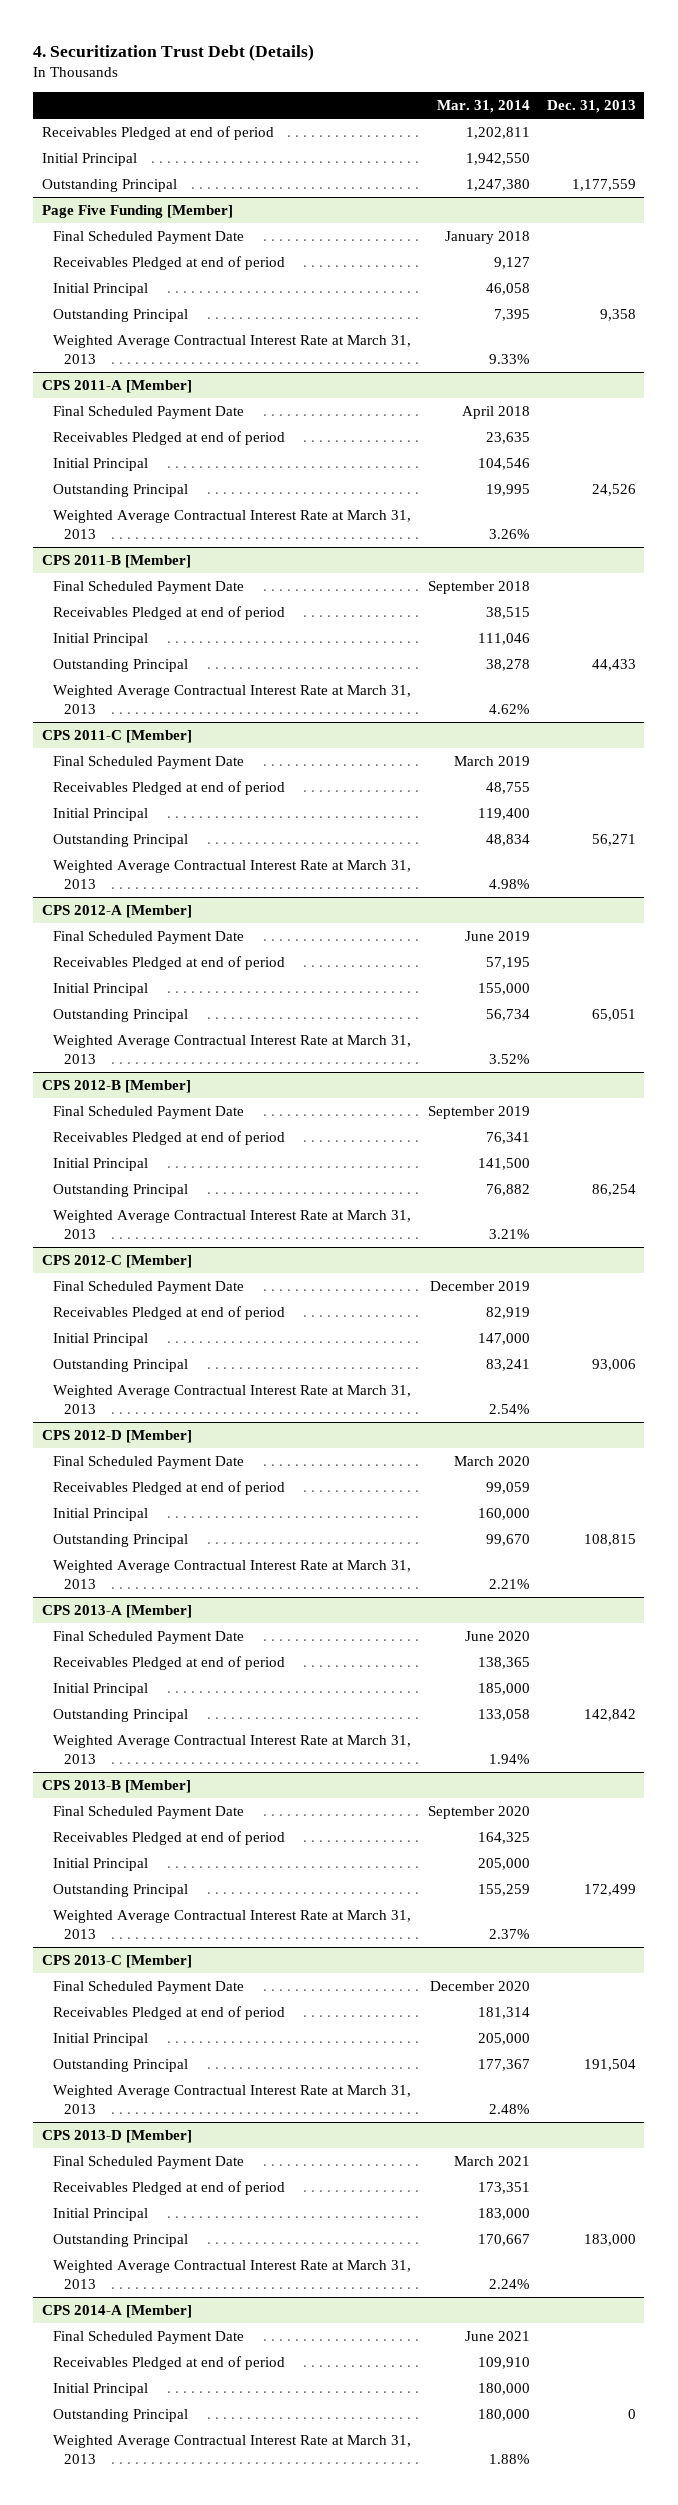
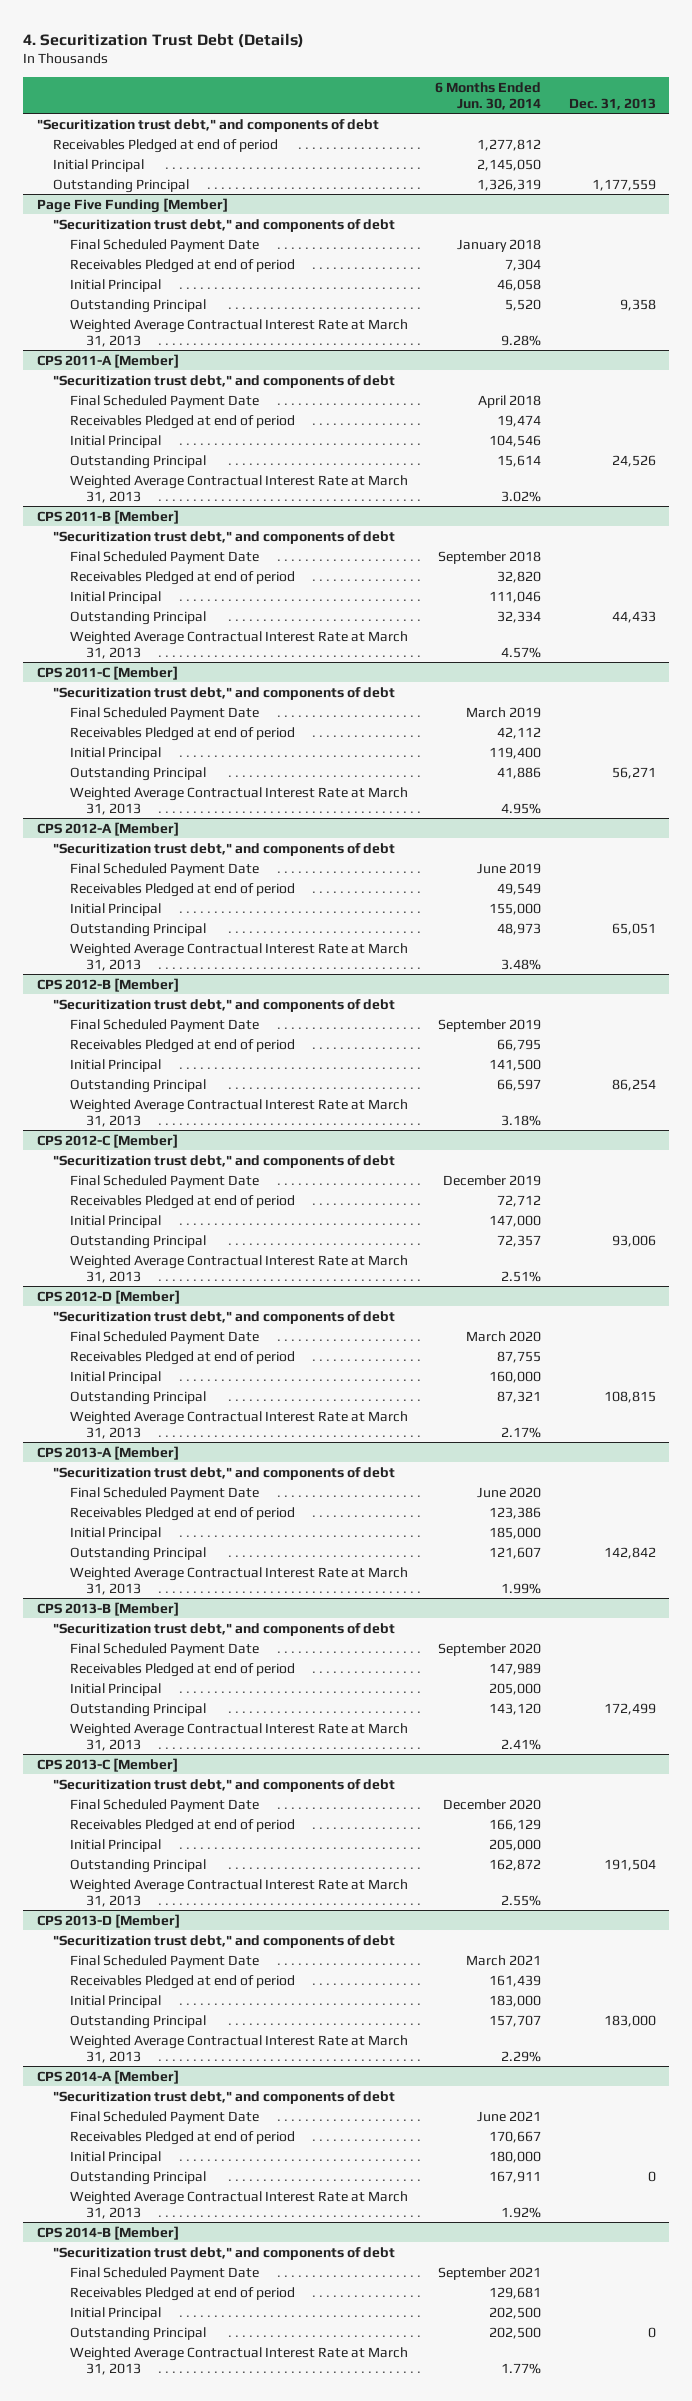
- | Mar. 31, 2014 | Dec. 31, 2013
+ | 6 Months Ended Jun. 30, 2014 | Dec. 31, 2013
+ "Securitization trust debt," and components of debt
@ Page Five Funding [Member]
+ "Securitization trust debt," and components of debt
@ CPS 2011-A [Member]
+ "Securitization trust debt," and components of debt
@ CPS 2011-B [Member]
+ "Securitization trust debt," and components of debt
@ CPS 2011-C [Member]
+ "Securitization trust debt," and components of debt
@ CPS 2012-A [Member]
+ "Securitization trust debt," and components of debt
@ CPS 2012-B [Member]
+ "Securitization trust debt," and components of debt
@ CPS 2012-C [Member]
+ "Securitization trust debt," and components of debt
@ CPS 2012-D [Member]
+ "Securitization trust debt," and components of debt
@ CPS 2013-A [Member]
+ "Securitization trust debt," and components of debt
@ CPS 2013-B [Member]
+ "Securitization trust debt," and components of debt
@ CPS 2013-C [Member]
+ "Securitization trust debt," and components of debt
@ CPS 2013-D [Member]
+ "Securitization trust debt," and components of debt
@ CPS 2014-A [Member]
+ "Securitization trust debt," and components of debt
+ CPS 2014-B [Member]
+ "Securitization trust debt," and components of debt
+ Final Scheduled Payment Date | September 2021 |
+ Receivables Pledged at end of period | 129,681 |
+ Initial Principal | 202,500 |
+ Outstanding Principal | 202,500 | 0
+ Weighted Average Contractual Interest Rate at March 31, 2013 | 1.77% |

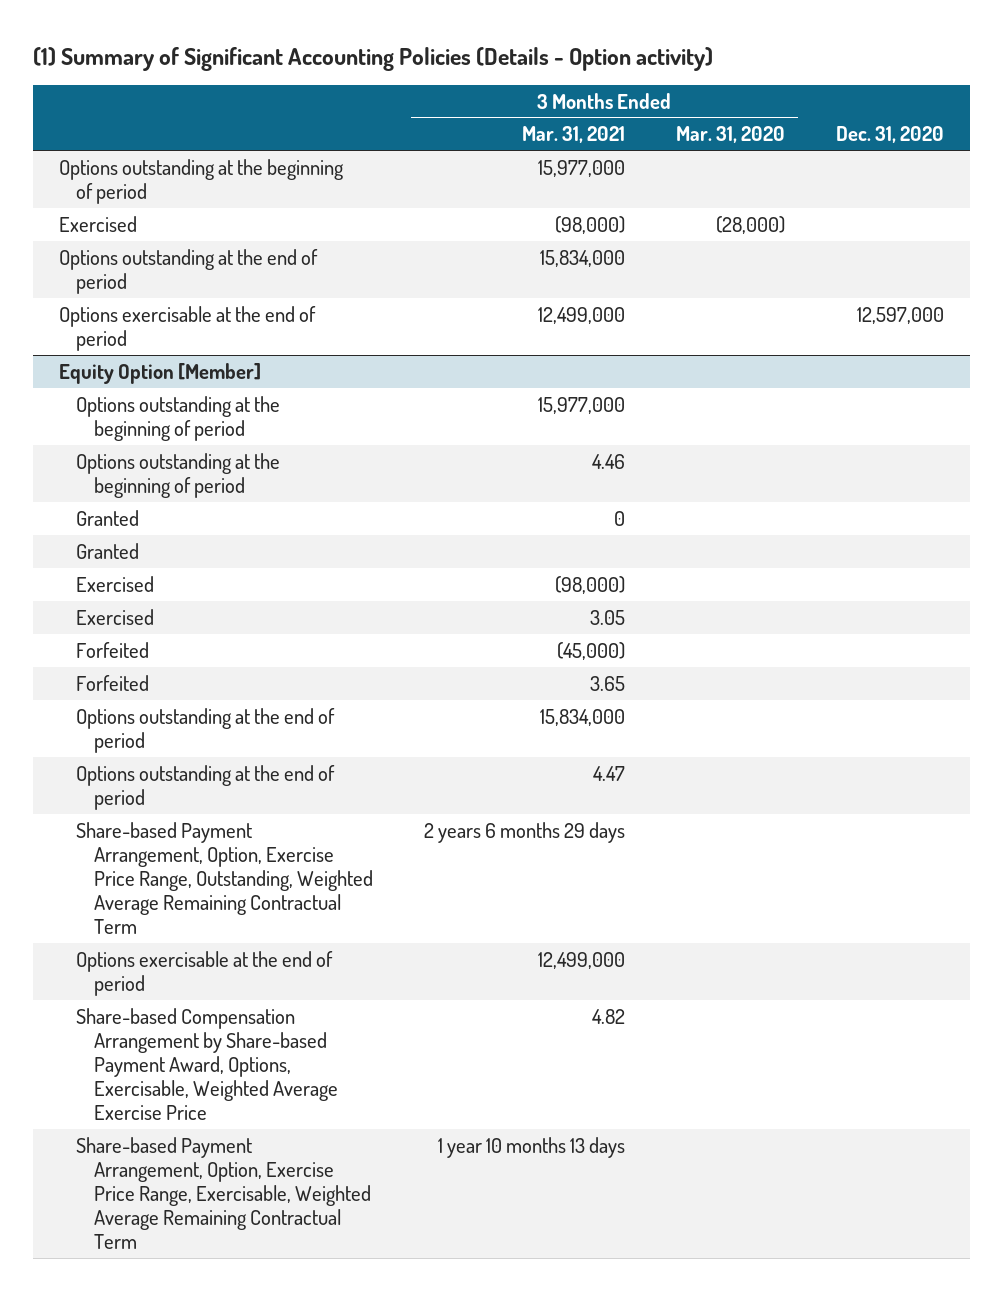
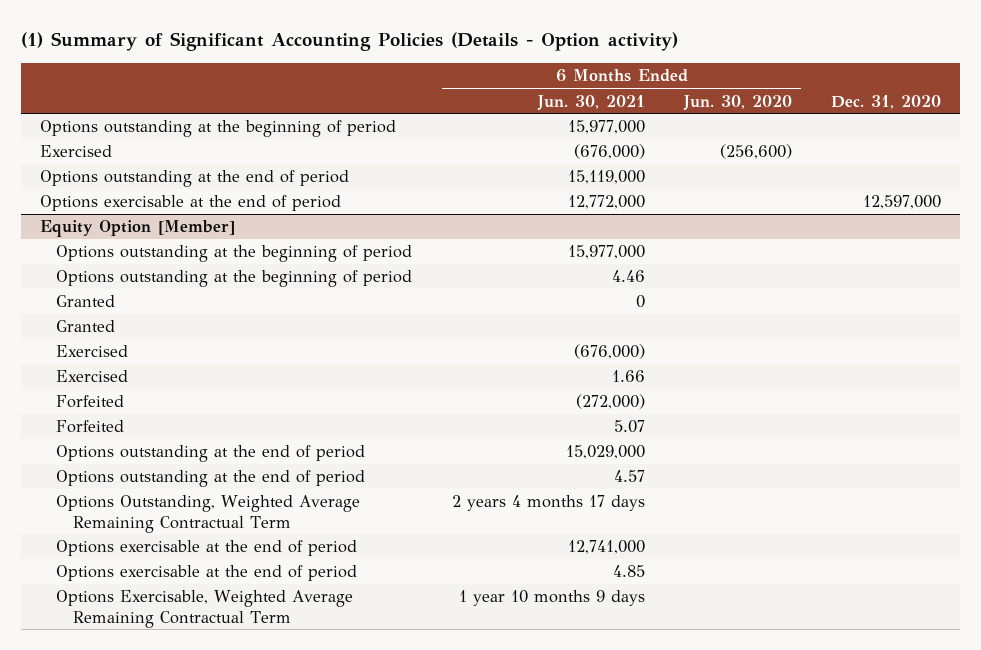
- | 3 Months Ended Mar. 31, 2021 | 3 Months Ended Mar. 31, 2020 | Dec. 31, 2020
+ | 6 Months Ended Jun. 30, 2021 | 6 Months Ended Jun. 30, 2020 | Dec. 31, 2020
@ Equity Option [Member]
- Share-based Payment Arrangement, Option, Exercise Price Range, Outstanding, Weighted Average Remaining Contractual Term | 2 years 6 months 29 days | |
+ Options Outstanding, Weighted Average Remaining Contractual Term | 2 years 4 months 17 days | |
- Share-based Compensation Arrangement by Share-based Payment Award, Options, Exercisable, Weighted Average Exercise Price | 4.82 | |
- Share-based Payment Arrangement, Option, Exercise Price Range, Exercisable, Weighted Average Remaining Contractual Term | 1 year 10 months 13 days | |
+ Options exercisable at the end of period | 4.85 | |
+ Options Exercisable, Weighted Average Remaining Contractual Term | 1 year 10 months 9 days | |

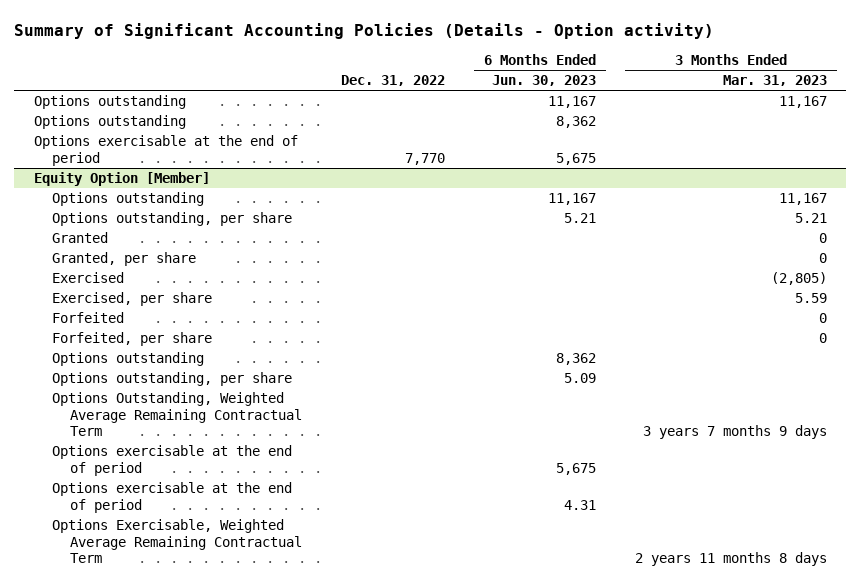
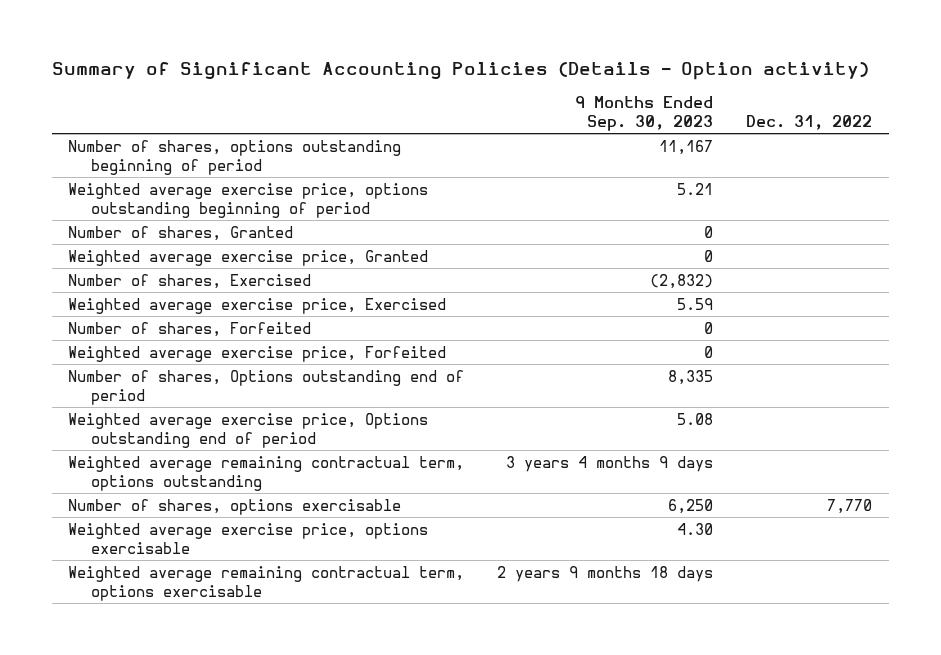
- | Dec. 31, 2022 | 6 Months Ended Jun. 30, 2023 | 3 Months Ended Mar. 31, 2023
+ | 9 Months Ended Sep. 30, 2023 | Dec. 31, 2022
- Options outstanding | | 11,167 | 11,167
- Options outstanding | | 8,362 |
- Options exercisable at the end of period | 7,770 | 5,675 |
- Equity Option [Member]
- Options outstanding | | 11,167 | 11,167
- Options outstanding, per share | | 5.21 | 5.21
- Granted | | | 0
- Granted, per share | | | 0
- Exercised | | | (2,805)
- Exercised, per share | | | 5.59
- Forfeited | | | 0
- Forfeited, per share | | | 0
- Options outstanding | | 8,362 |
- Options outstanding, per share | | 5.09 |
- Options Outstanding, Weighted Average Remaining Contractual Term | | | 3 years 7 months 9 days
- Options exercisable at the end of period | | 5,675 |
- Options exercisable at the end of period | | 4.31 |
- Options Exercisable, Weighted Average Remaining Contractual Term | | | 2 years 11 months 8 days
+ Number of shares, options outstanding beginning of period | 11,167 |
+ Weighted average exercise price, options outstanding beginning of period | 5.21 |
+ Number of shares, Granted | 0 |
+ Weighted average exercise price, Granted | 0 |
+ Number of shares, Exercised | (2,832) |
+ Weighted average exercise price, Exercised | 5.59 |
+ Number of shares, Forfeited | 0 |
+ Weighted average exercise price, Forfeited | 0 |
+ Number of shares, Options outstanding end of period | 8,335 |
+ Weighted average exercise price, Options outstanding end of period | 5.08 |
+ Weighted average remaining contractual term, options outstanding | 3 years 4 months 9 days |
+ Number of shares, options exercisable | 6,250 | 7,770
+ Weighted average exercise price, options exercisable | 4.30 |
+ Weighted average remaining contractual term, options exercisable | 2 years 9 months 18 days |

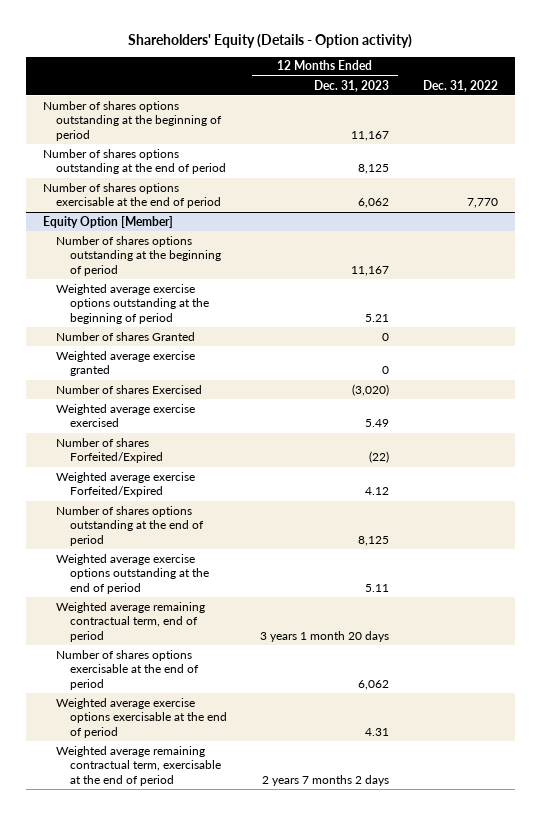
- Summary of Significant Accounting Policies (Details - Option activity)
+ Shareholders' Equity (Details - Option activity)
- | 9 Months Ended Sep. 30, 2023 | Dec. 31, 2022
+ | 12 Months Ended Dec. 31, 2023 | Dec. 31, 2022
- Number of shares, options outstanding beginning of period | 11,167 |
- Weighted average exercise price, options outstanding beginning of period | 5.21 |
- Number of shares, Granted | 0 |
- Weighted average exercise price, Granted | 0 |
- Number of shares, Exercised | (2,832) |
- Weighted average exercise price, Exercised | 5.59 |
- Number of shares, Forfeited | 0 |
- Weighted average exercise price, Forfeited | 0 |
- Number of shares, Options outstanding end of period | 8,335 |
- Weighted average exercise price, Options outstanding end of period | 5.08 |
- Weighted average remaining contractual term, options outstanding | 3 years 4 months 9 days |
- Number of shares, options exercisable | 6,250 | 7,770
- Weighted average exercise price, options exercisable | 4.30 |
- Weighted average remaining contractual term, options exercisable | 2 years 9 months 18 days |
+ Number of shares options outstanding at the beginning of period | 11,167 |
+ Number of shares options outstanding at the end of period | 8,125 |
+ Number of shares options exercisable at the end of period | 6,062 | 7,770
+ Equity Option [Member]
+ Number of shares options outstanding at the beginning of period | 11,167 |
+ Weighted average exercise options outstanding at the beginning of period | 5.21 |
+ Number of shares Granted | 0 |
+ Weighted average exercise granted | 0 |
+ Number of shares Exercised | (3,020) |
+ Weighted average exercise exercised | 5.49 |
+ Number of shares Forfeited/Expired | (22) |
+ Weighted average exercise Forfeited/Expired | 4.12 |
+ Number of shares options outstanding at the end of period | 8,125 |
+ Weighted average exercise options outstanding at the end of period | 5.11 |
+ Weighted average remaining contractual term, end of period | 3 years 1 month 20 days |
+ Number of shares options exercisable at the end of period | 6,062 |
+ Weighted average exercise options exercisable at the end of period | 4.31 |
+ Weighted average remaining contractual term, exercisable at the end of period | 2 years 7 months 2 days |

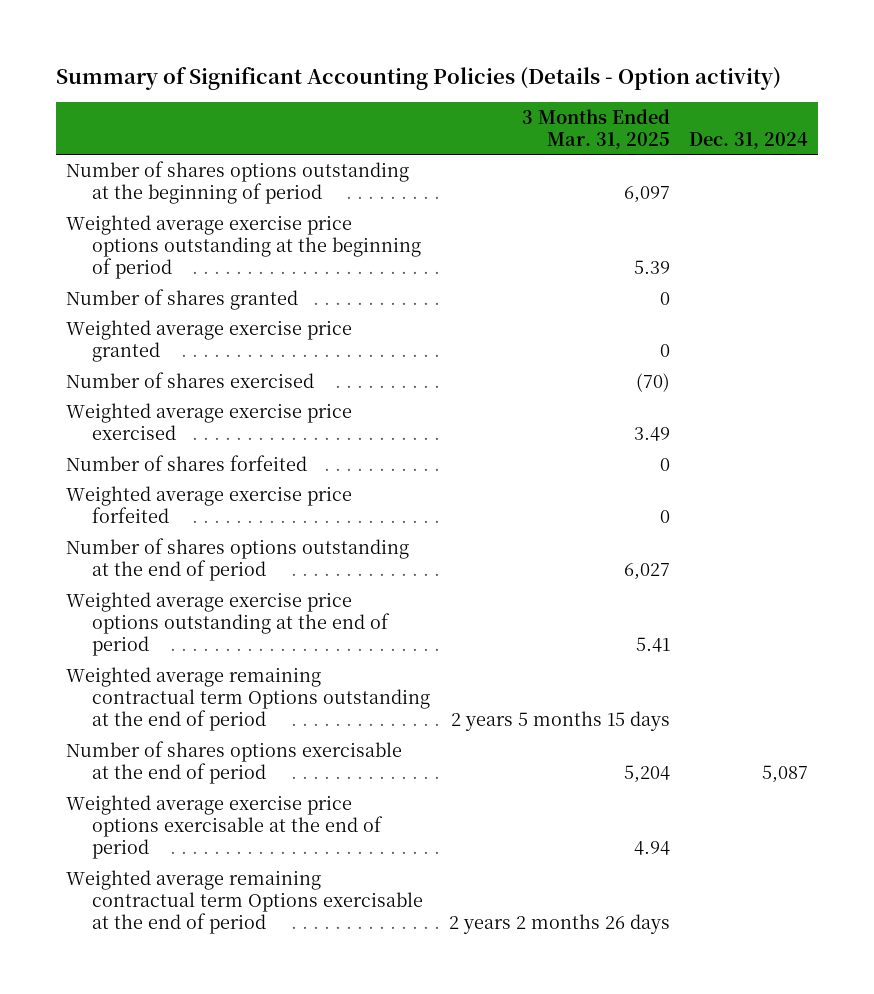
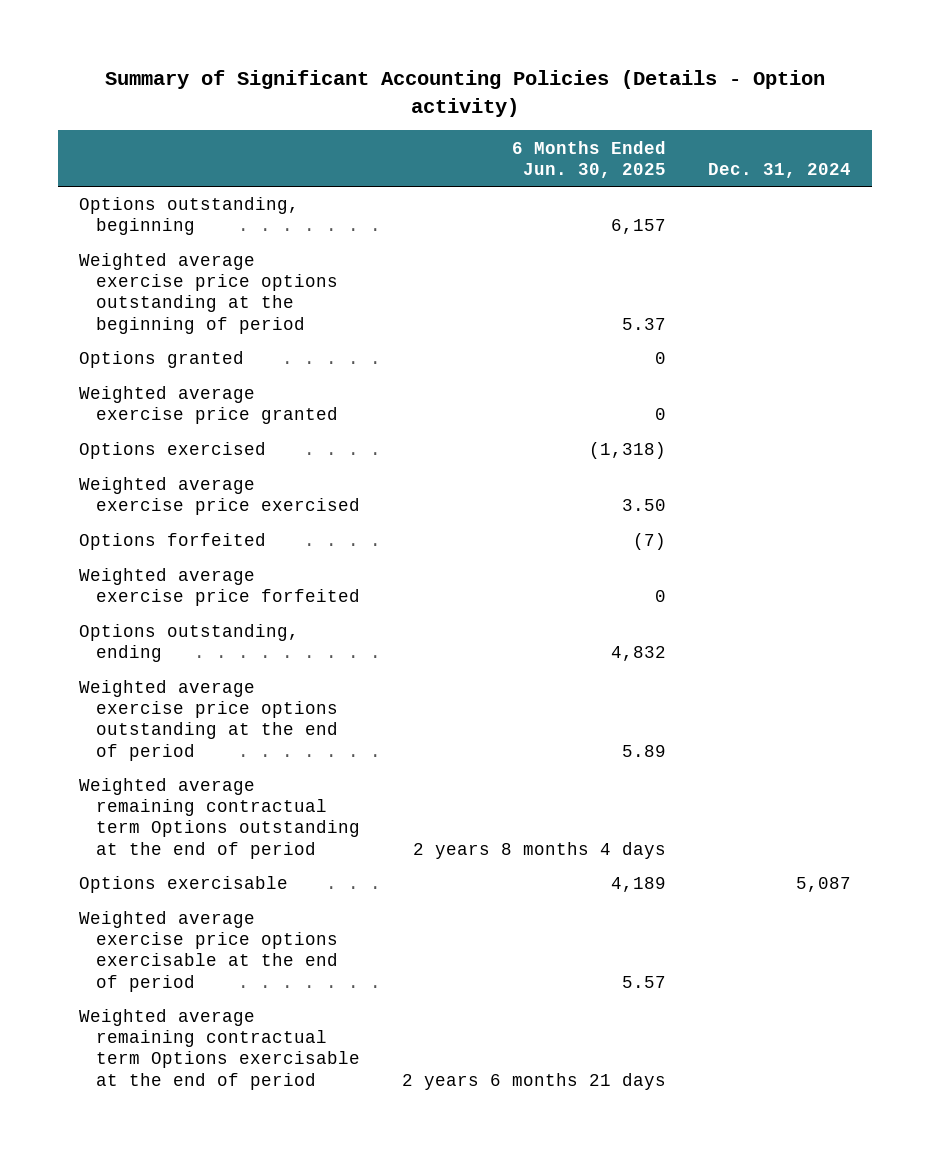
- | 3 Months Ended Mar. 31, 2025 | Dec. 31, 2024
+ | 6 Months Ended Jun. 30, 2025 | Dec. 31, 2024
- Number of shares options outstanding at the beginning of period | 6,097 |
+ Options outstanding, beginning | 6,157 |
- Number of shares granted | 0 |
+ Options granted | 0 |
- Number of shares exercised | (70) |
+ Options exercised | (1,318) |
- Number of shares forfeited | 0 |
+ Options forfeited | (7) |
- Number of shares options outstanding at the end of period | 6,027 |
+ Options outstanding, ending | 4,832 |
- Number of shares options exercisable at the end of period | 5,204 | 5,087
+ Options exercisable | 4,189 | 5,087

